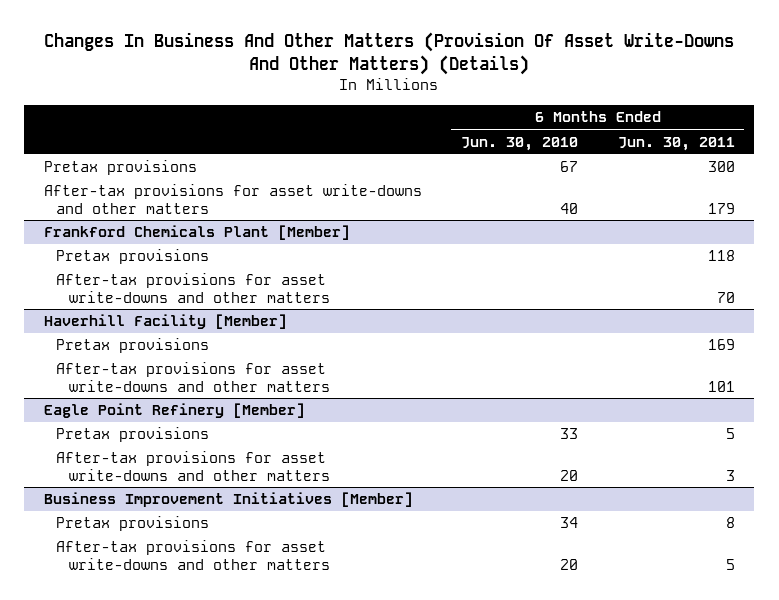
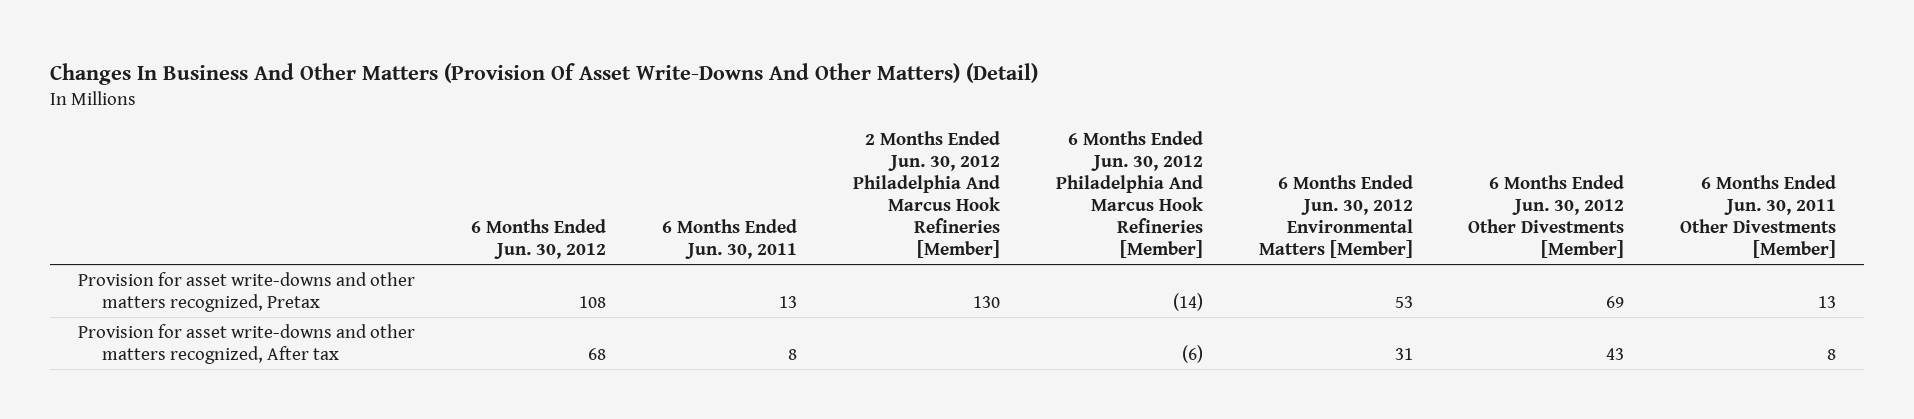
- Changes In Business And Other Matters (Provision Of Asset Write-Downs And Other Matters) (Details)
+ Changes In Business And Other Matters (Provision Of Asset Write-Downs And Other Matters) (Detail)
- | 6 Months Ended Jun. 30, 2010 | 6 Months Ended Jun. 30, 2011
+ | 6 Months Ended Jun. 30, 2012 | 6 Months Ended Jun. 30, 2011 | 2 Months Ended Jun. 30, 2012 Philadelphia And Marcus Hook Refineries [Member] | 6 Months Ended Jun. 30, 2012 Philadelphia And Marcus Hook Refineries [Member] | 6 Months Ended Jun. 30, 2012 Environmental Matters [Member] | 6 Months Ended Jun. 30, 2012 Other Divestments [Member] | 6 Months Ended Jun. 30, 2011 Other Divestments [Member]
- Pretax provisions | 67 | 300
- After-tax provisions for asset write-downs and other matters | 40 | 179
- Frankford Chemicals Plant [Member]
- Pretax provisions | | 118
- After-tax provisions for asset write-downs and other matters | | 70
- Haverhill Facility [Member]
- Pretax provisions | | 169
- After-tax provisions for asset write-downs and other matters | | 101
- Eagle Point Refinery [Member]
- Pretax provisions | 33 | 5
- After-tax provisions for asset write-downs and other matters | 20 | 3
- Business Improvement Initiatives [Member]
- Pretax provisions | 34 | 8
- After-tax provisions for asset write-downs and other matters | 20 | 5
+ Provision for asset write-downs and other matters recognized, Pretax | 108 | 13 | 130 | (14) | 53 | 69 | 13
+ Provision for asset write-downs and other matters recognized, After tax | 68 | 8 | | (6) | 31 | 43 | 8

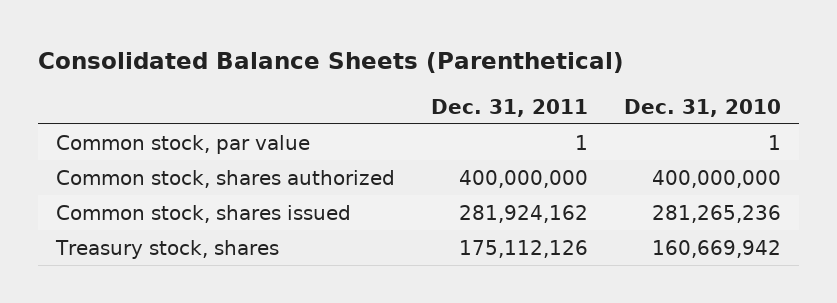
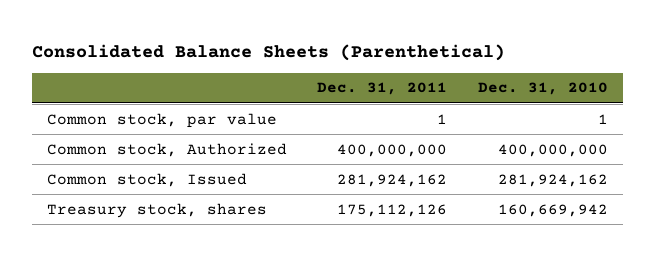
- Common stock, shares authorized | 400,000,000 | 400,000,000
- Common stock, shares issued | 281,924,162 | 281,265,236
+ Common stock, Authorized | 400,000,000 | 400,000,000
+ Common stock, Issued | 281,924,162 | 281,924,162

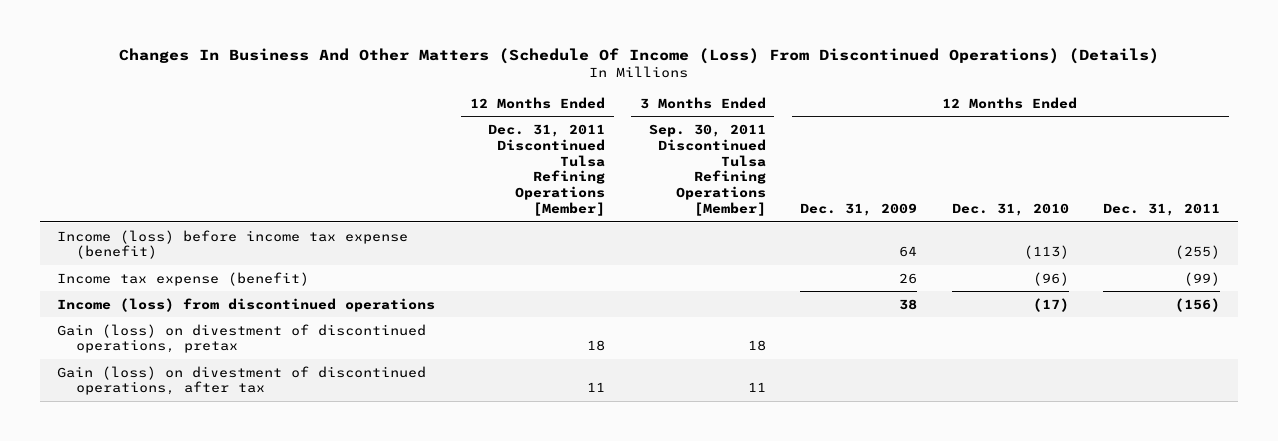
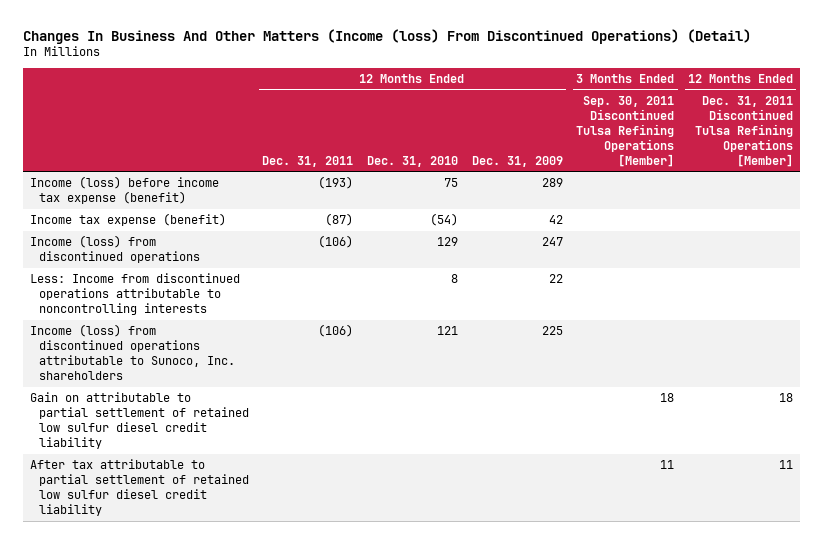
- Changes In Business And Other Matters (Schedule Of Income (Loss) From Discontinued Operations) (Details)
+ Changes In Business And Other Matters (Income (loss) From Discontinued Operations) (Detail)
- | 12 Months Ended Dec. 31, 2011 Discontinued Tulsa Refining Operations [Member] | 3 Months Ended Sep. 30, 2011 Discontinued Tulsa Refining Operations [Member] | 12 Months Ended Dec. 31, 2009 | 12 Months Ended Dec. 31, 2010 | 12 Months Ended Dec. 31, 2011
+ | 12 Months Ended Dec. 31, 2011 | 12 Months Ended Dec. 31, 2010 | 12 Months Ended Dec. 31, 2009 | 3 Months Ended Sep. 30, 2011 Discontinued Tulsa Refining Operations [Member] | 12 Months Ended Dec. 31, 2011 Discontinued Tulsa Refining Operations [Member]
- Income (loss) before income tax expense (benefit) | | | 64 | (113) | (255)
- Income tax expense (benefit) | | | 26 | (96) | (99)
- Income (loss) from discontinued operations | | | 38 | (17) | (156)
- Gain (loss) on divestment of discontinued operations, pretax | 18 | 18 | | |
- Gain (loss) on divestment of discontinued operations, after tax | 11 | 11 | | |
+ Income (loss) before income tax expense (benefit) | (193) | 75 | 289 | |
+ Income tax expense (benefit) | (87) | (54) | 42 | |
+ Income (loss) from discontinued operations | (106) | 129 | 247 | |
+ Less: Income from discontinued operations attributable to noncontrolling interests | | 8 | 22 | |
+ Income (loss) from discontinued operations attributable to Sunoco, Inc. shareholders | (106) | 121 | 225 | |
+ Gain on attributable to partial settlement of retained low sulfur diesel credit liability | | | | 18 | 18
+ After tax attributable to partial settlement of retained low sulfur diesel credit liability | | | | 11 | 11

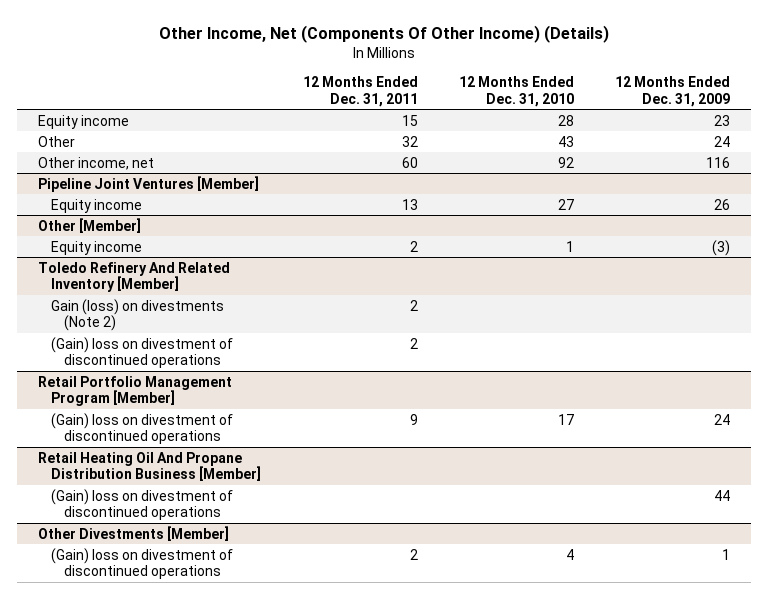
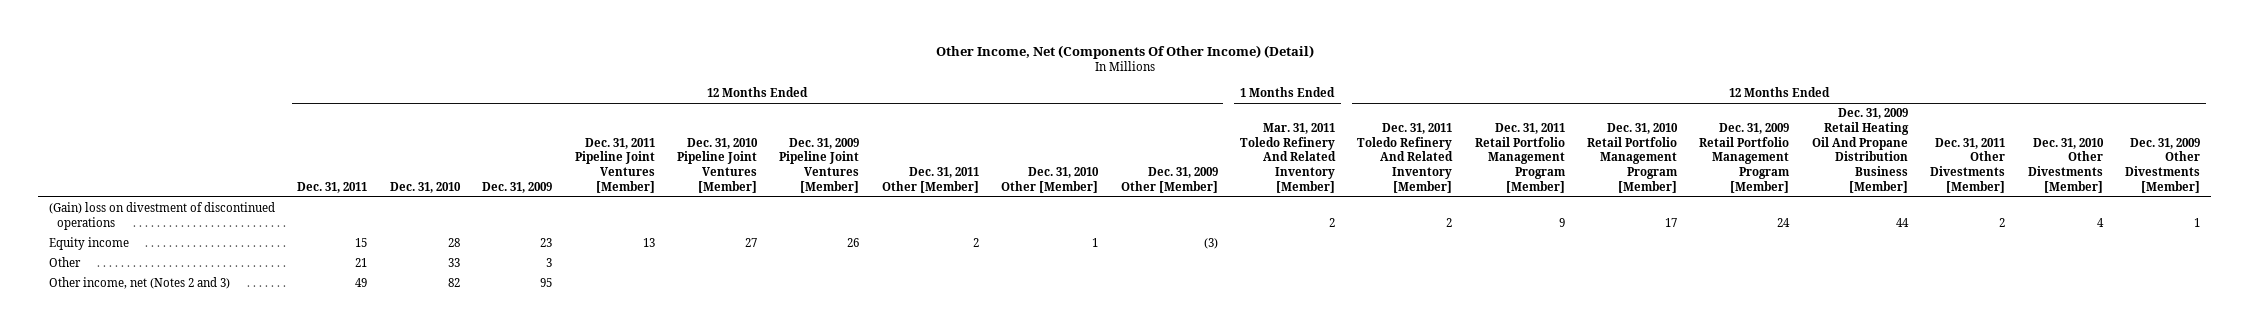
- Other Income, Net (Components Of Other Income) (Details)
+ Other Income, Net (Components Of Other Income) (Detail)
- | 12 Months Ended Dec. 31, 2011 | 12 Months Ended Dec. 31, 2010 | 12 Months Ended Dec. 31, 2009
+ | 12 Months Ended Dec. 31, 2011 | 12 Months Ended Dec. 31, 2010 | 12 Months Ended Dec. 31, 2009 | 12 Months Ended Dec. 31, 2011 Pipeline Joint Ventures [Member] | 12 Months Ended Dec. 31, 2010 Pipeline Joint Ventures [Member] | 12 Months Ended Dec. 31, 2009 Pipeline Joint Ventures [Member] | 12 Months Ended Dec. 31, 2011 Other [Member] | 12 Months Ended Dec. 31, 2010 Other [Member] | 12 Months Ended Dec. 31, 2009 Other [Member] | 1 Months Ended Mar. 31, 2011 Toledo Refinery And Related Inventory [Member] | 12 Months Ended Dec. 31, 2011 Toledo Refinery And Related Inventory [Member] | 12 Months Ended Dec. 31, 2011 Retail Portfolio Management Program [Member] | 12 Months Ended Dec. 31, 2010 Retail Portfolio Management Program [Member] | 12 Months Ended Dec. 31, 2009 Retail Portfolio Management Program [Member] | 12 Months Ended Dec. 31, 2009 Retail Heating Oil And Propane Distribution Business [Member] | 12 Months Ended Dec. 31, 2011 Other Divestments [Member] | 12 Months Ended Dec. 31, 2010 Other Divestments [Member] | 12 Months Ended Dec. 31, 2009 Other Divestments [Member]
+ (Gain) loss on divestment of discontinued operations | | | | | | | | | | 2 | 2 | 9 | 17 | 24 | 44 | 2 | 4 | 1
- Other | 32 | 43 | 24
- Other income, net | 60 | 92 | 116
- Pipeline Joint Ventures [Member]
- Equity income | 13 | 27 | 26
- Other [Member]
- Equity income | 2 | 1 | (3)
- Toledo Refinery And Related Inventory [Member]
- Gain (loss) on divestments (Note 2) | 2 | |
- (Gain) loss on divestment of discontinued operations | 2 | |
- Retail Portfolio Management Program [Member]
- (Gain) loss on divestment of discontinued operations | 9 | 17 | 24
- Retail Heating Oil And Propane Distribution Business [Member]
- (Gain) loss on divestment of discontinued operations | | | 44
- Other Divestments [Member]
- (Gain) loss on divestment of discontinued operations | 2 | 4 | 1
+ Other | 21 | 33 | 3 | | | | | | | | | | | | | | |
+ Other income, net (Notes 2 and 3) | 49 | 82 | 95 | | | | | | | | | | | | | | |

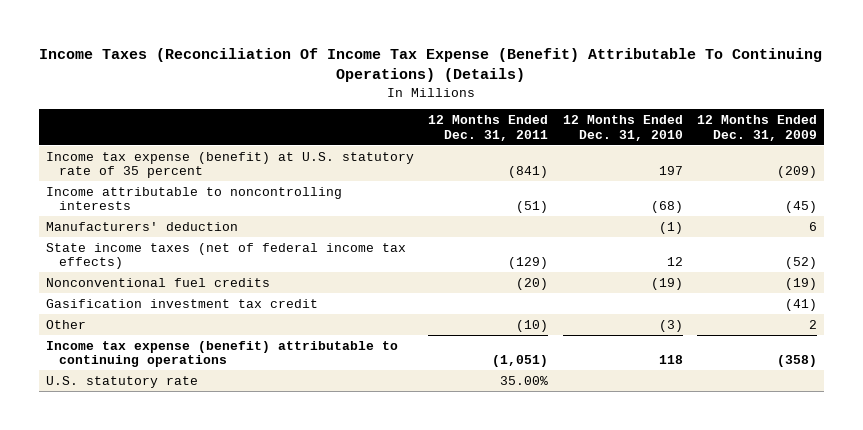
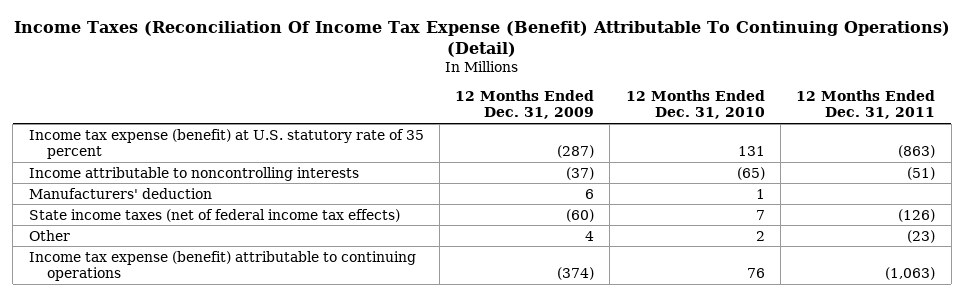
- Income Taxes (Reconciliation Of Income Tax Expense (Benefit) Attributable To Continuing Operations) (Details)
+ Income Taxes (Reconciliation Of Income Tax Expense (Benefit) Attributable To Continuing Operations) (Detail)
- | 12 Months Ended Dec. 31, 2011 | 12 Months Ended Dec. 31, 2010 | 12 Months Ended Dec. 31, 2009
+ | 12 Months Ended Dec. 31, 2009 | 12 Months Ended Dec. 31, 2010 | 12 Months Ended Dec. 31, 2011
- Income tax expense (benefit) at U.S. statutory rate of 35 percent | (841) | 197 | (209)
- Income attributable to noncontrolling interests | (51) | (68) | (45)
- Manufacturers' deduction | | (1) | 6
- State income taxes (net of federal income tax effects) | (129) | 12 | (52)
- Nonconventional fuel credits | (20) | (19) | (19)
- Gasification investment tax credit | | | (41)
- Other | (10) | (3) | 2
- Income tax expense (benefit) attributable to continuing operations | (1,051) | 118 | (358)
- U.S. statutory rate | 35.00% | |
+ Income tax expense (benefit) at U.S. statutory rate of 35 percent | (287) | 131 | (863)
+ Income attributable to noncontrolling interests | (37) | (65) | (51)
+ Manufacturers' deduction | 6 | 1 |
+ State income taxes (net of federal income tax effects) | (60) | 7 | (126)
+ Other | 4 | 2 | (23)
+ Income tax expense (benefit) attributable to continuing operations | (374) | 76 | (1,063)

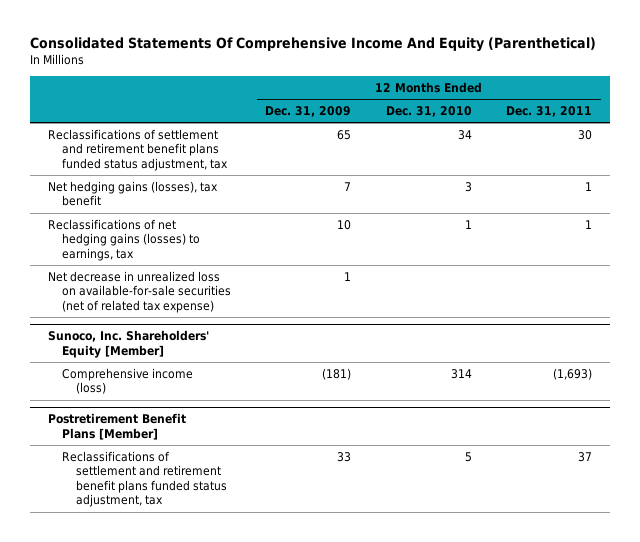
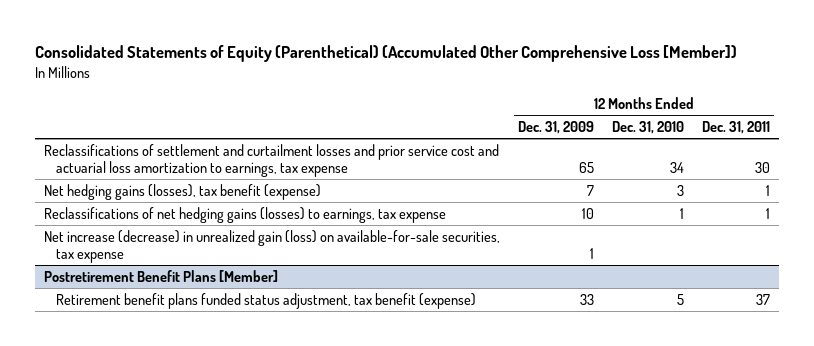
- Consolidated Statements Of Comprehensive Income And Equity (Parenthetical)
+ Consolidated Statements of Equity (Parenthetical) (Accumulated Other Comprehensive Loss [Member])
- Reclassifications of settlement and retirement benefit plans funded status adjustment, tax | 65 | 34 | 30
- Net hedging gains (losses), tax benefit | 7 | 3 | 1
- Reclassifications of net hedging gains (losses) to earnings, tax | 10 | 1 | 1
- Net decrease in unrealized loss on available-for-sale securities (net of related tax expense) | 1 | |
- Sunoco, Inc. Shareholders' Equity [Member]
- Comprehensive income (loss) | (181) | 314 | (1,693)
+ Reclassifications of settlement and curtailment losses and prior service cost and actuarial loss amortization to earnings, tax expense | 65 | 34 | 30
+ Net hedging gains (losses), tax benefit (expense) | 7 | 3 | 1
+ Reclassifications of net hedging gains (losses) to earnings, tax expense | 10 | 1 | 1
+ Net increase (decrease) in unrealized gain (loss) on available-for-sale securities, tax expense | 1 | |
@ Postretirement Benefit Plans [Member]
- Reclassifications of settlement and retirement benefit plans funded status adjustment, tax | 33 | 5 | 37
+ Retirement benefit plans funded status adjustment, tax benefit (expense) | 33 | 5 | 37

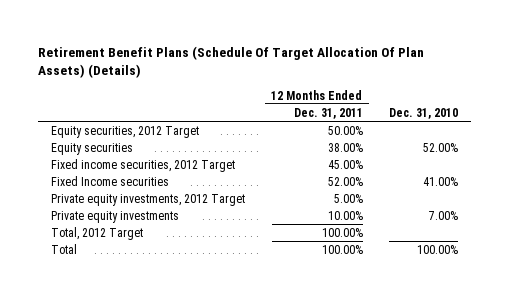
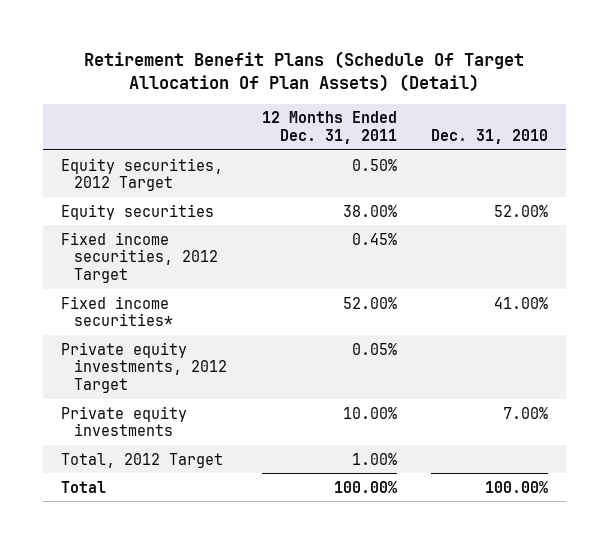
- Retirement Benefit Plans (Schedule Of Target Allocation Of Plan Assets) (Details)
+ Retirement Benefit Plans (Schedule Of Target Allocation Of Plan Assets) (Detail)
- Equity securities, 2012 Target | 50.00% |
+ Equity securities, 2012 Target | 0.50% |
- Fixed income securities, 2012 Target | 45.00% |
- Fixed Income securities | 52.00% | 41.00%
- Private equity investments, 2012 Target | 5.00% |
+ Fixed income securities, 2012 Target | 0.45% |
+ Fixed income securities* | 52.00% | 41.00%
+ Private equity investments, 2012 Target | 0.05% |
- Total, 2012 Target | 100.00% |
+ Total, 2012 Target | 1.00% |

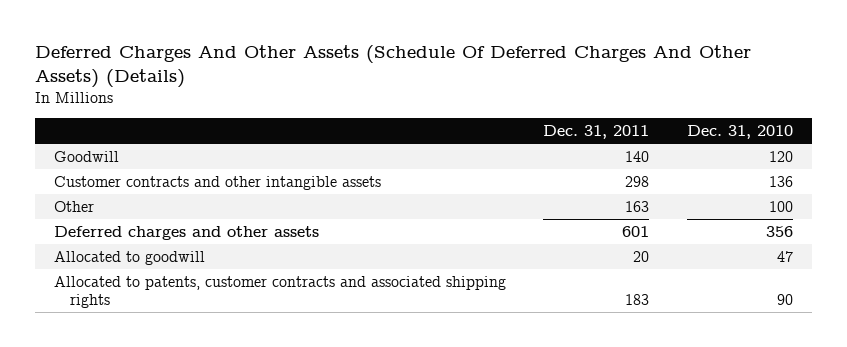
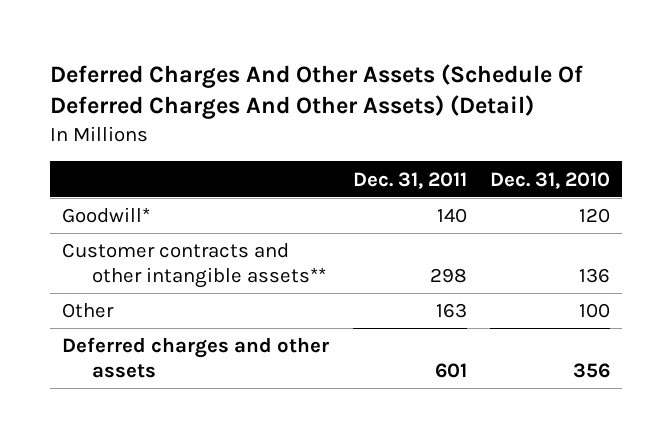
- Deferred Charges And Other Assets (Schedule Of Deferred Charges And Other Assets) (Details)
+ Deferred Charges And Other Assets (Schedule Of Deferred Charges And Other Assets) (Detail)
- Goodwill | 140 | 120
- Customer contracts and other intangible assets | 298 | 136
+ Goodwill* | 140 | 120
+ Customer contracts and other intangible assets** | 298 | 136
- Allocated to goodwill | 20 | 47
- Allocated to patents, customer contracts and associated shipping rights | 183 | 90

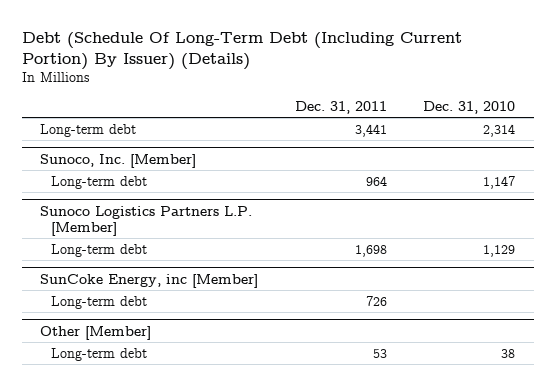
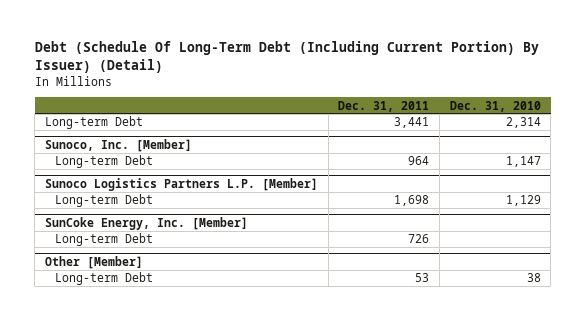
- Debt (Schedule Of Long-Term Debt (Including Current Portion) By Issuer) (Details)
+ Debt (Schedule Of Long-Term Debt (Including Current Portion) By Issuer) (Detail)
- Long-term debt | 3,441 | 2,314
+ Long-term Debt | 3,441 | 2,314
@ Sunoco, Inc. [Member]
- Long-term debt | 964 | 1,147
+ Long-term Debt | 964 | 1,147
@ Sunoco Logistics Partners L.P. [Member]
- Long-term debt | 1,698 | 1,129
- SunCoke Energy, inc [Member]
- Long-term debt | 726 |
@ Sunoco Logistics Partners L.P. [Member]
+ Long-term Debt | 1,698 | 1,129
+ SunCoke Energy, Inc. [Member]
+ Long-term Debt | 726 |
@ Other [Member]
- Long-term debt | 53 | 38
+ Long-term Debt | 53 | 38

